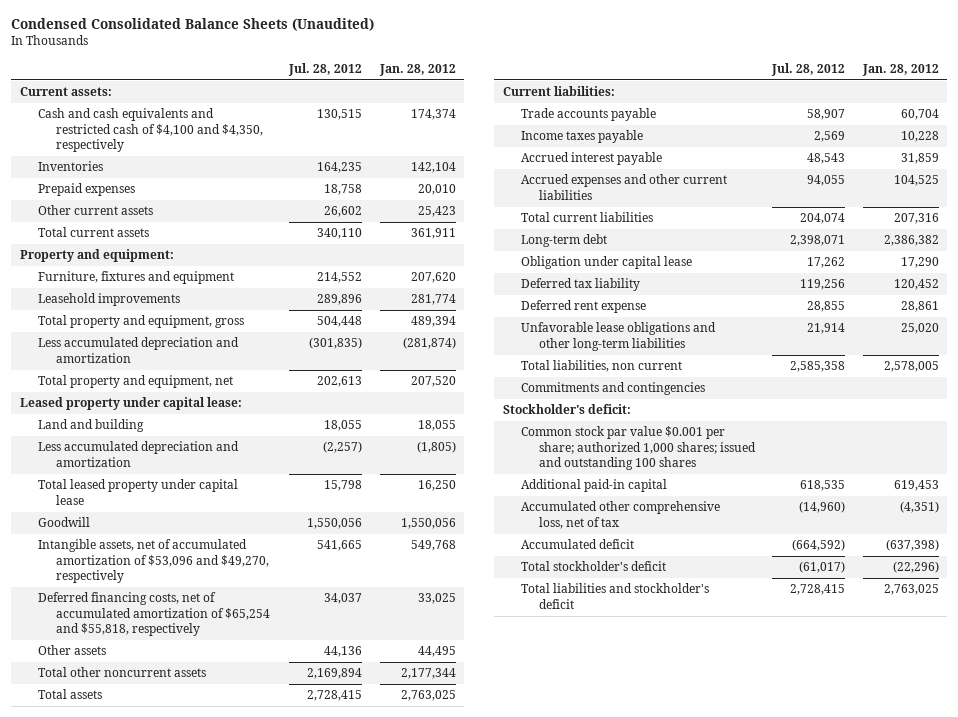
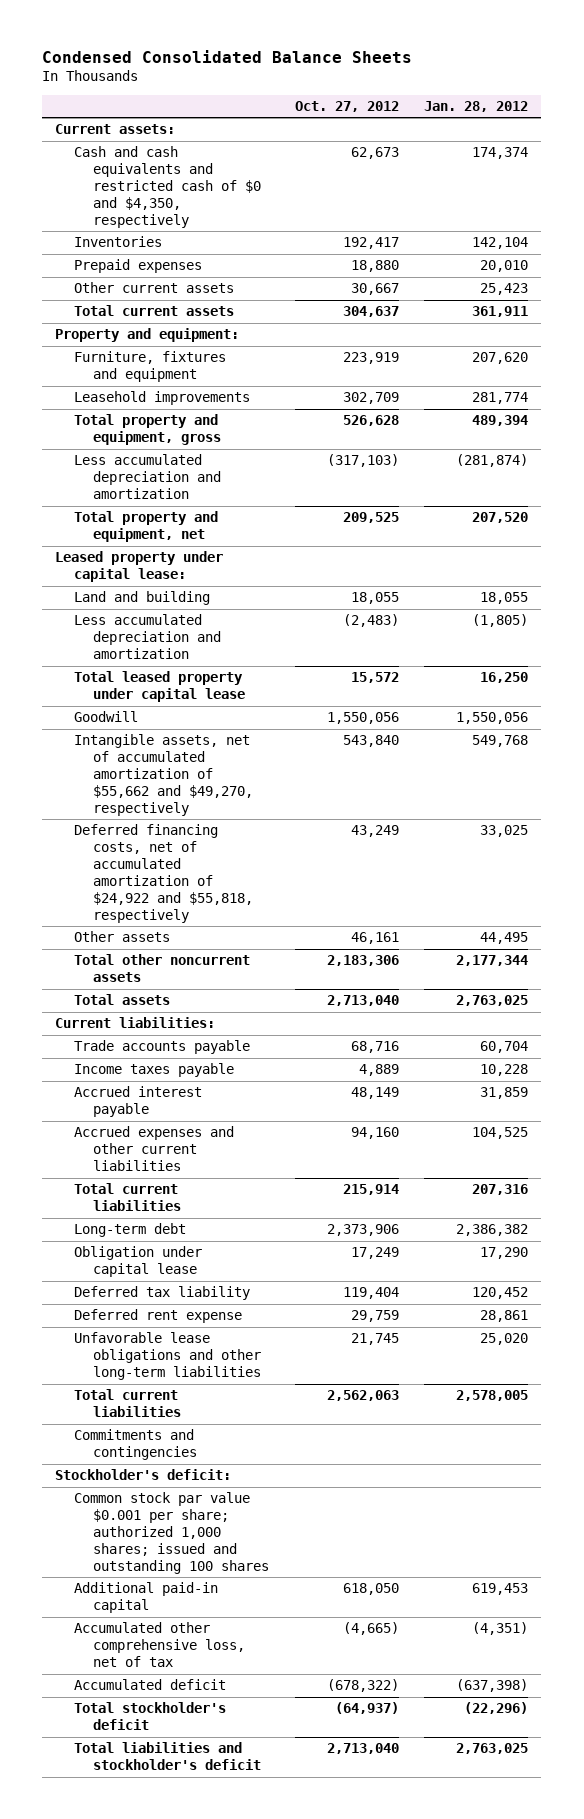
- Condensed Consolidated Balance Sheets (Unaudited)
+ Condensed Consolidated Balance Sheets
- | Jul. 28, 2012 | Jan. 28, 2012
+ | Oct. 27, 2012 | Jan. 28, 2012
- Cash and cash equivalents and restricted cash of $4,100 and $4,350, respectively | 130,515 | 174,374
+ Cash and cash equivalents and restricted cash of $0 and $4,350, respectively | 62,673 | 174,374
- Intangible assets, net of accumulated amortization of $53,096 and $49,270, respectively | 541,665 | 549,768
- Deferred financing costs, net of accumulated amortization of $65,254 and $55,818, respectively | 34,037 | 33,025
+ Intangible assets, net of accumulated amortization of $55,662 and $49,270, respectively | 543,840 | 549,768
+ Deferred financing costs, net of accumulated amortization of $24,922 and $55,818, respectively | 43,249 | 33,025
- Total liabilities, non current | 2,585,358 | 2,578,005
+ Total current liabilities | 2,562,063 | 2,578,005

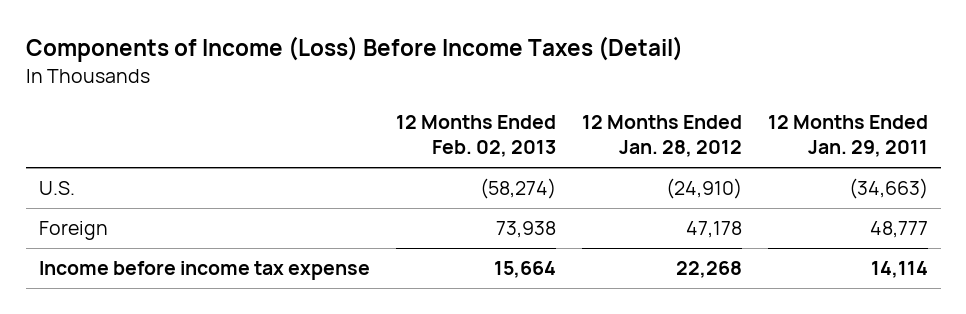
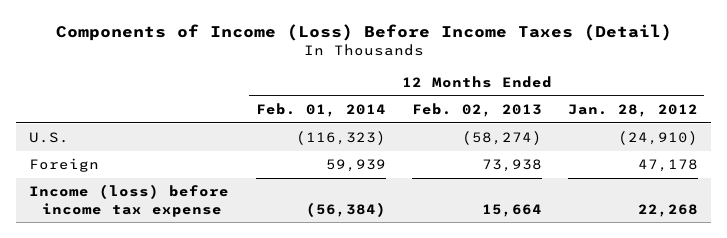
- | 12 Months Ended Feb. 02, 2013 | 12 Months Ended Jan. 28, 2012 | 12 Months Ended Jan. 29, 2011
+ | 12 Months Ended Feb. 01, 2014 | 12 Months Ended Feb. 02, 2013 | 12 Months Ended Jan. 28, 2012
- Income before income tax expense | 15,664 | 22,268 | 14,114
+ Income (loss) before income tax expense | (56,384) | 15,664 | 22,268

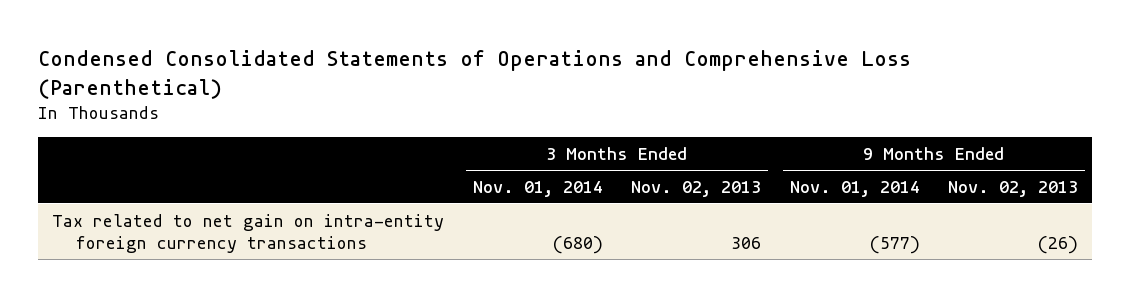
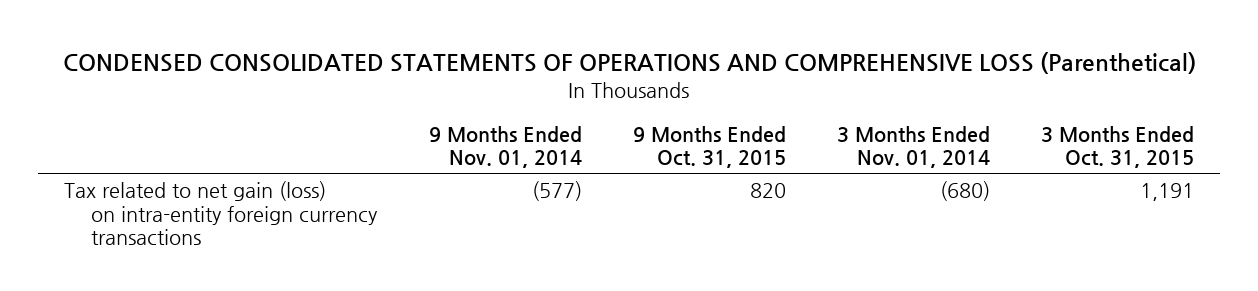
- Condensed Consolidated Statements of Operations and Comprehensive Loss (Parenthetical)
+ CONDENSED CONSOLIDATED STATEMENTS OF OPERATIONS AND COMPREHENSIVE LOSS (Parenthetical)
- | 3 Months Ended Nov. 01, 2014 | 3 Months Ended Nov. 02, 2013 | 9 Months Ended Nov. 01, 2014 | 9 Months Ended Nov. 02, 2013
+ | 9 Months Ended Nov. 01, 2014 | 9 Months Ended Oct. 31, 2015 | 3 Months Ended Nov. 01, 2014 | 3 Months Ended Oct. 31, 2015
- Tax related to net gain on intra-entity foreign currency transactions | (680) | 306 | (577) | (26)
+ Tax related to net gain (loss) on intra-entity foreign currency transactions | (577) | 820 | (680) | 1,191

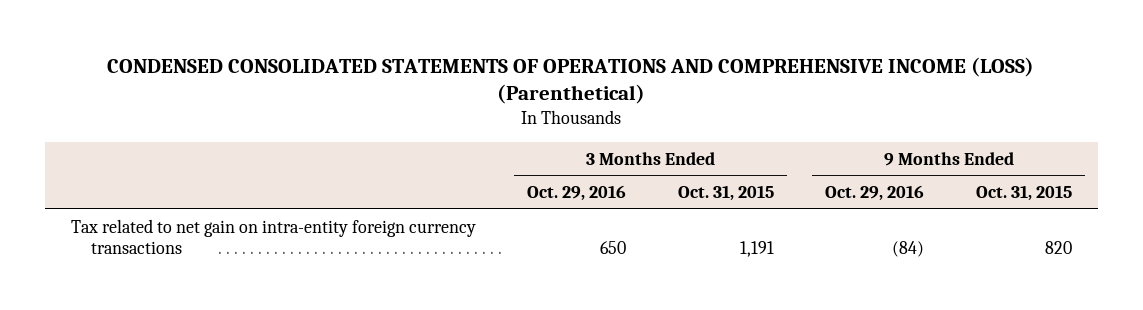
- CONDENSED CONSOLIDATED STATEMENTS OF OPERATIONS AND COMPREHENSIVE LOSS (Parenthetical)
+ CONDENSED CONSOLIDATED STATEMENTS OF OPERATIONS AND COMPREHENSIVE INCOME (LOSS) (Parenthetical)
- | 9 Months Ended Nov. 01, 2014 | 9 Months Ended Oct. 31, 2015 | 3 Months Ended Nov. 01, 2014 | 3 Months Ended Oct. 31, 2015
+ | 3 Months Ended Oct. 29, 2016 | 3 Months Ended Oct. 31, 2015 | 9 Months Ended Oct. 29, 2016 | 9 Months Ended Oct. 31, 2015
- Tax related to net gain (loss) on intra-entity foreign currency transactions | (577) | 820 | (680) | 1,191
+ Tax related to net gain on intra-entity foreign currency transactions | 650 | 1,191 | (84) | 820

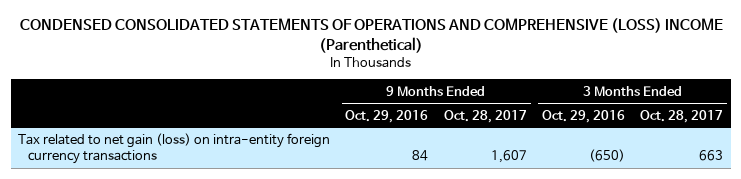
- CONDENSED CONSOLIDATED STATEMENTS OF OPERATIONS AND COMPREHENSIVE INCOME (LOSS) (Parenthetical)
+ CONDENSED CONSOLIDATED STATEMENTS OF OPERATIONS AND COMPREHENSIVE (LOSS) INCOME (Parenthetical)
- | 3 Months Ended Oct. 29, 2016 | 3 Months Ended Oct. 31, 2015 | 9 Months Ended Oct. 29, 2016 | 9 Months Ended Oct. 31, 2015
+ | 9 Months Ended Oct. 29, 2016 | 9 Months Ended Oct. 28, 2017 | 3 Months Ended Oct. 29, 2016 | 3 Months Ended Oct. 28, 2017
- Tax related to net gain on intra-entity foreign currency transactions | 650 | 1,191 | (84) | 820
+ Tax related to net gain (loss) on intra-entity foreign currency transactions | 84 | 1,607 | (650) | 663

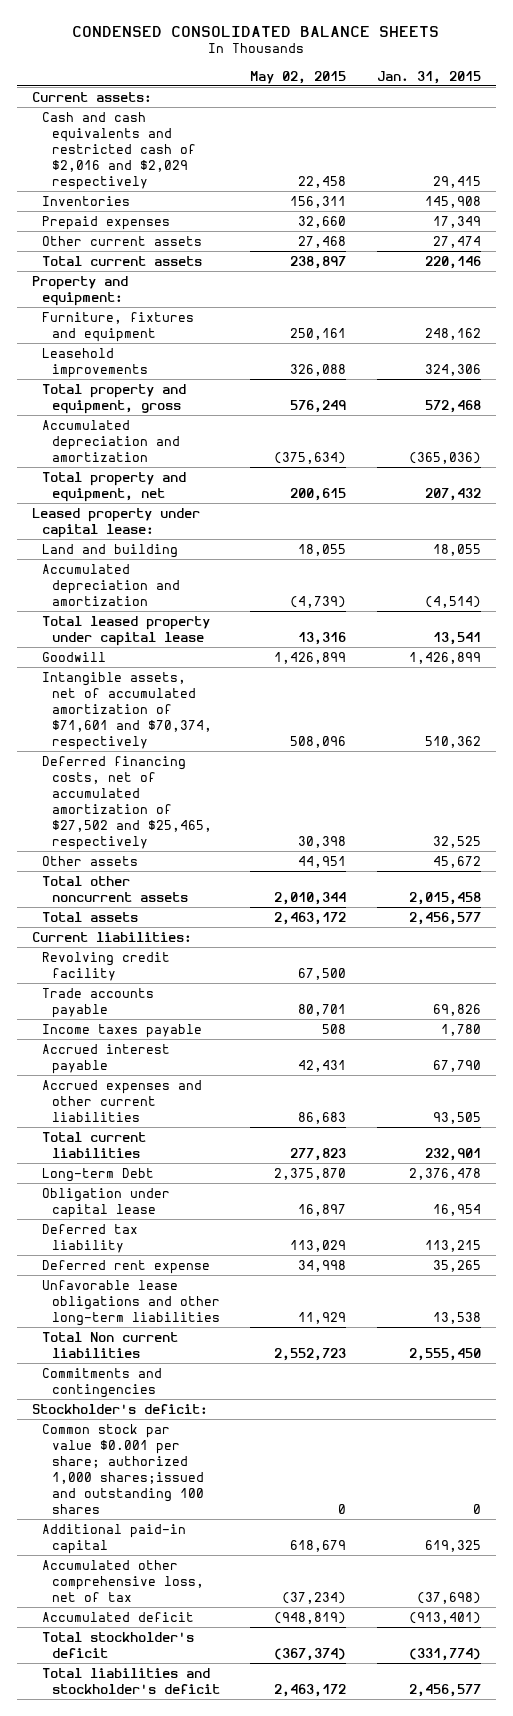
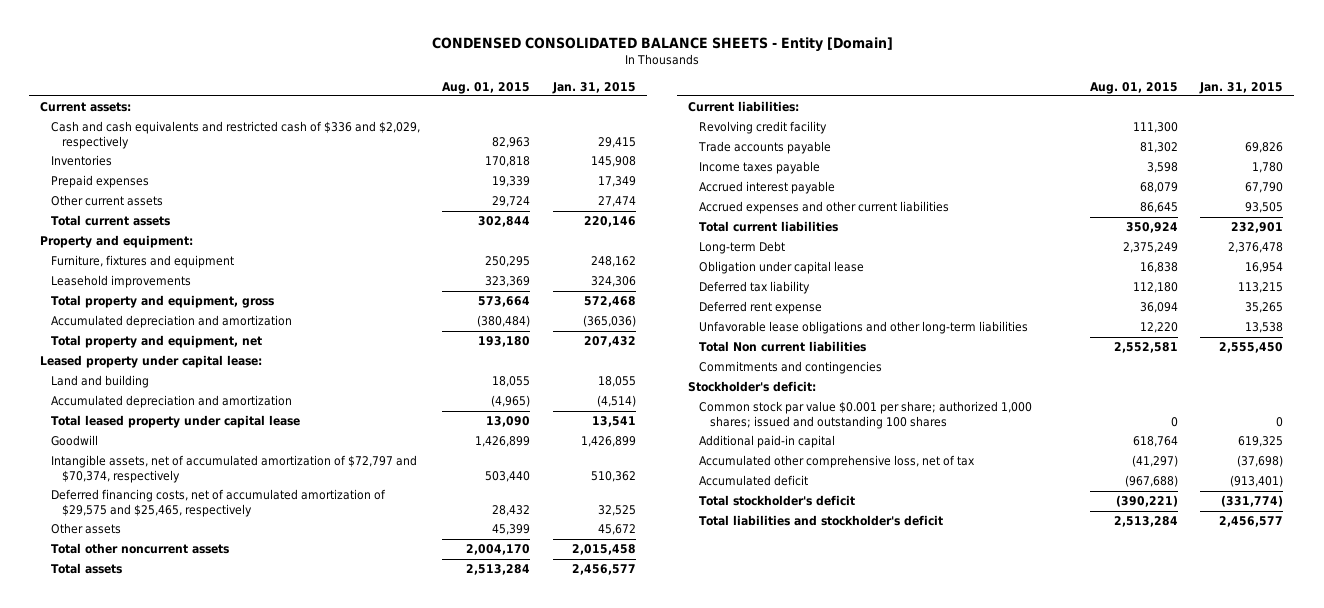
- CONDENSED CONSOLIDATED BALANCE SHEETS
+ CONDENSED CONSOLIDATED BALANCE SHEETS - Entity [Domain]
- | May 02, 2015 | Jan. 31, 2015
+ | Aug. 01, 2015 | Jan. 31, 2015
- Cash and cash equivalents and restricted cash of $2,016 and $2,029 respectively | 22,458 | 29,415
+ Cash and cash equivalents and restricted cash of $336 and $2,029, respectively | 82,963 | 29,415
- Intangible assets, net of accumulated amortization of $71,601 and $70,374, respectively | 508,096 | 510,362
- Deferred financing costs, net of accumulated amortization of $27,502 and $25,465, respectively | 30,398 | 32,525
+ Intangible assets, net of accumulated amortization of $72,797 and $70,374, respectively | 503,440 | 510,362
+ Deferred financing costs, net of accumulated amortization of $29,575 and $25,465, respectively | 28,432 | 32,525
- Common stock par value $0.001 per share; authorized 1,000 shares;issued and outstanding 100 shares | 0 | 0
+ Common stock par value $0.001 per share; authorized 1,000 shares; issued and outstanding 100 shares | 0 | 0

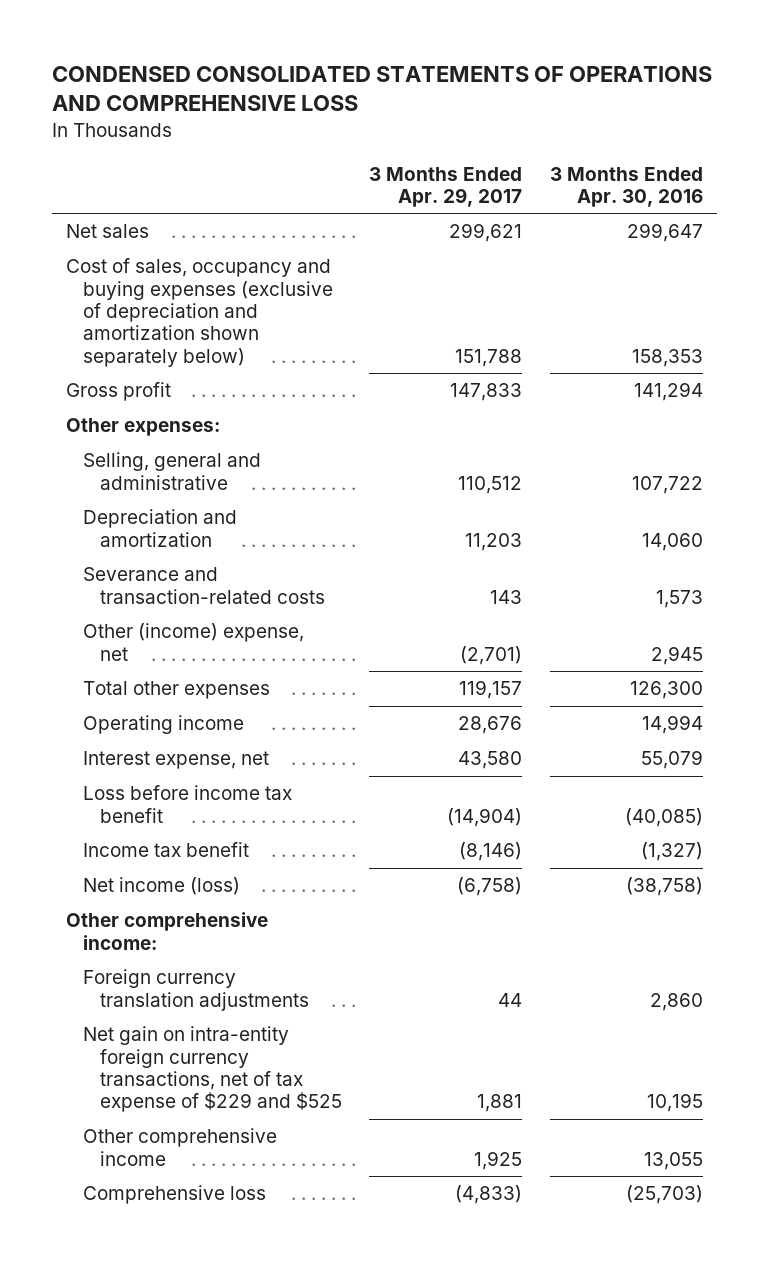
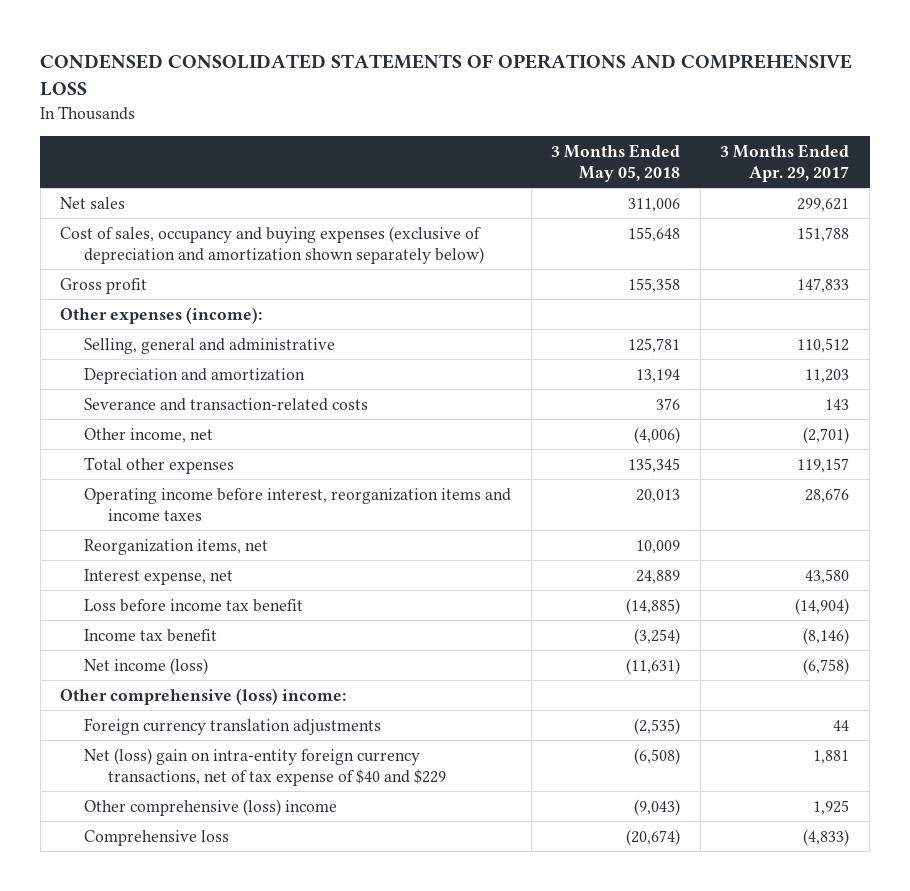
- | 3 Months Ended Apr. 29, 2017 | 3 Months Ended Apr. 30, 2016
+ | 3 Months Ended May 05, 2018 | 3 Months Ended Apr. 29, 2017
- Other expenses:
+ Other expenses (income):
- Other (income) expense, net | (2,701) | 2,945
+ Other income, net | (4,006) | (2,701)
- Operating income | 28,676 | 14,994
+ Operating income before interest, reorganization items and income taxes | 20,013 | 28,676
+ Reorganization items, net | 10,009 |
- Other comprehensive income:
+ Other comprehensive (loss) income:
- Net gain on intra-entity foreign currency transactions, net of tax expense of $229 and $525 | 1,881 | 10,195
- Other comprehensive income | 1,925 | 13,055
+ Net (loss) gain on intra-entity foreign currency transactions, net of tax expense of $40 and $229 | (6,508) | 1,881
+ Other comprehensive (loss) income | (9,043) | 1,925

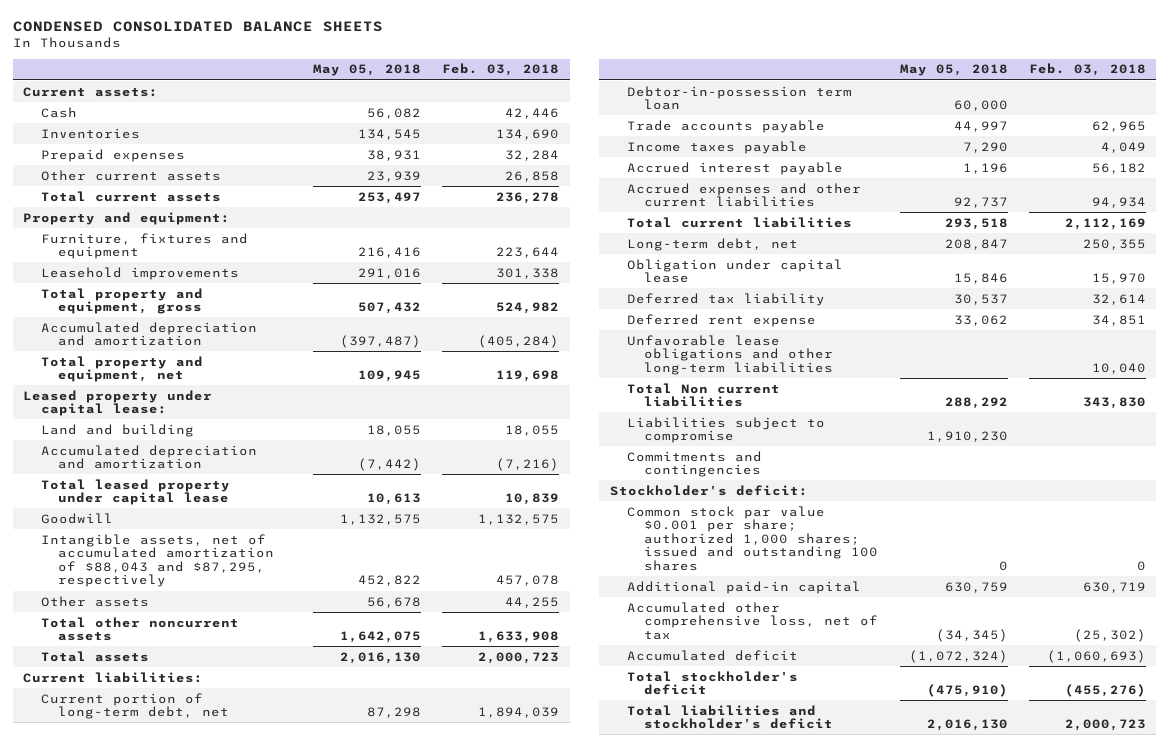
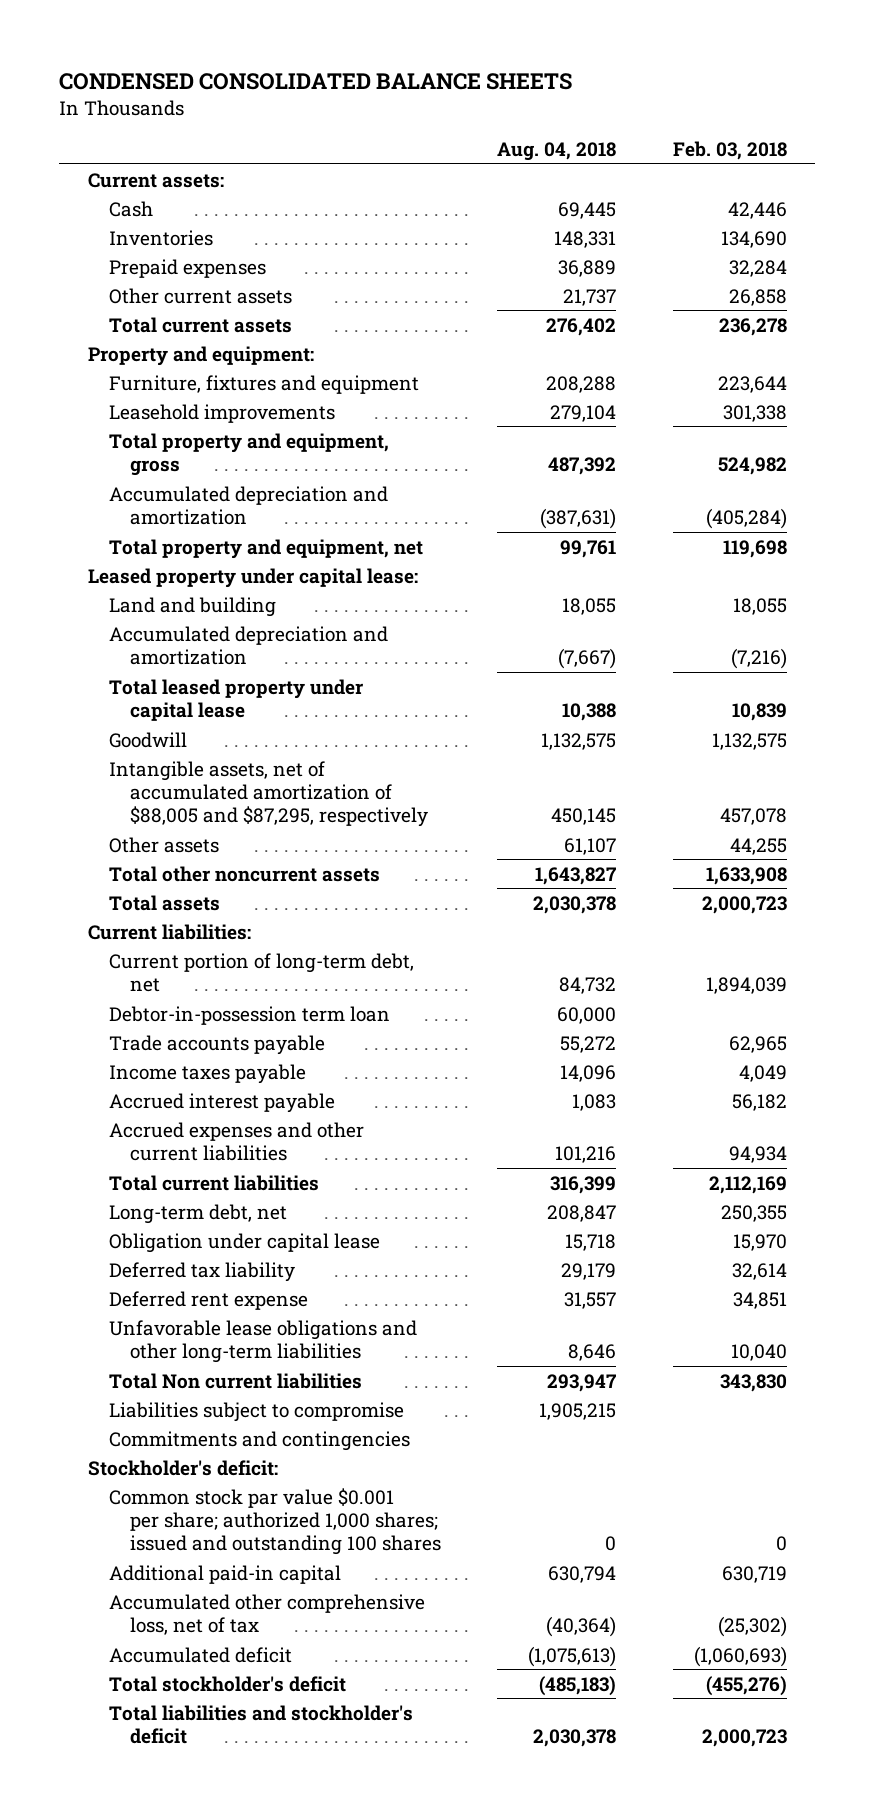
- | May 05, 2018 | Feb. 03, 2018
+ | Aug. 04, 2018 | Feb. 03, 2018
- Intangible assets, net of accumulated amortization of $88,043 and $87,295, respectively | 452,822 | 457,078
+ Intangible assets, net of accumulated amortization of $88,005 and $87,295, respectively | 450,145 | 457,078

